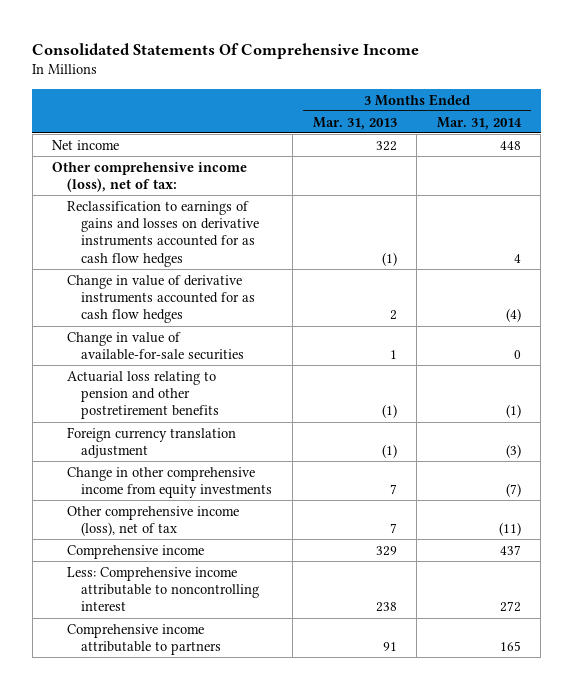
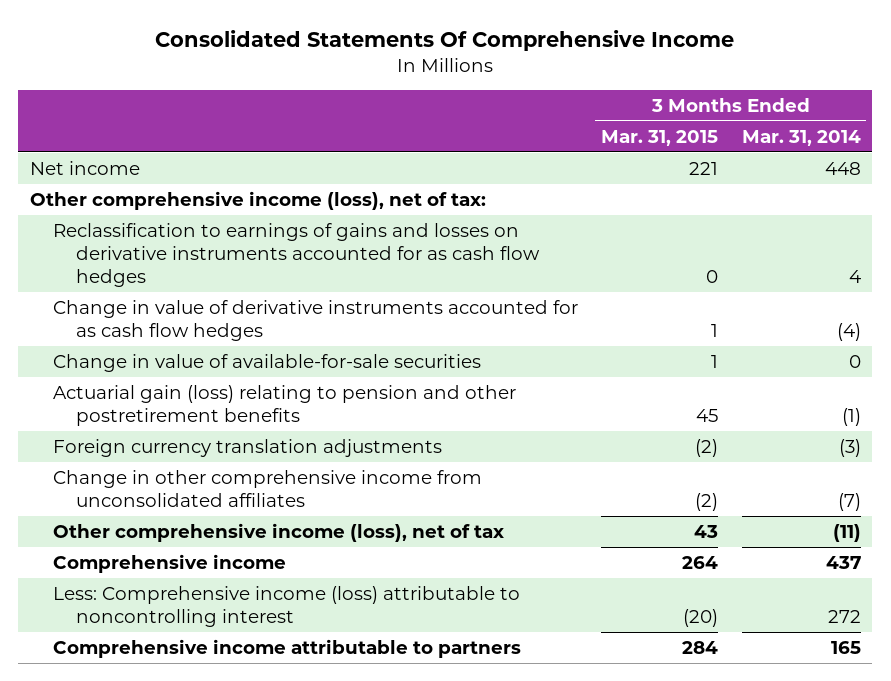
- | 3 Months Ended Mar. 31, 2013 | 3 Months Ended Mar. 31, 2014
+ | 3 Months Ended Mar. 31, 2015 | 3 Months Ended Mar. 31, 2014
- Actuarial loss relating to pension and other postretirement benefits | (1) | (1)
- Foreign currency translation adjustment | (1) | (3)
- Change in other comprehensive income from equity investments | 7 | (7)
+ Actuarial gain (loss) relating to pension and other postretirement benefits | 45 | (1)
+ Foreign currency translation adjustments | (2) | (3)
+ Change in other comprehensive income from unconsolidated affiliates | (2) | (7)
- Less: Comprehensive income attributable to noncontrolling interest | 238 | 272
+ Less: Comprehensive income (loss) attributable to noncontrolling interest | (20) | 272

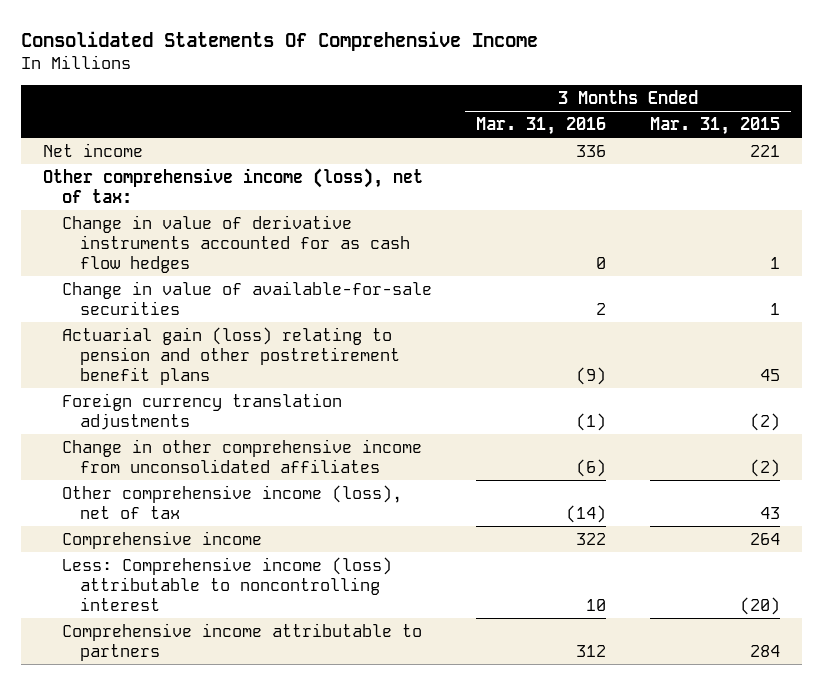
- | 3 Months Ended Mar. 31, 2015 | 3 Months Ended Mar. 31, 2014
+ | 3 Months Ended Mar. 31, 2016 | 3 Months Ended Mar. 31, 2015
- Reclassification to earnings of gains and losses on derivative instruments accounted for as cash flow hedges | 0 | 4
- Actuarial gain (loss) relating to pension and other postretirement benefits | 45 | (1)
+ Actuarial gain (loss) relating to pension and other postretirement benefit plans | (9) | 45

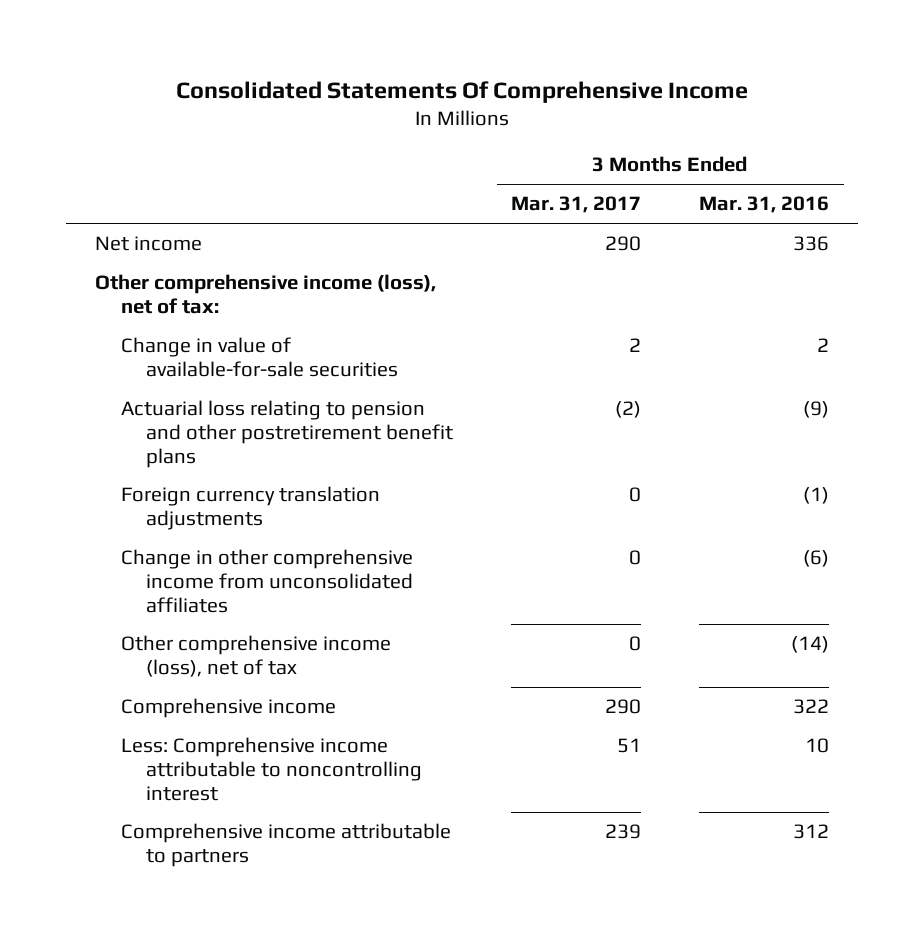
- | 3 Months Ended Mar. 31, 2016 | 3 Months Ended Mar. 31, 2015
+ | 3 Months Ended Mar. 31, 2017 | 3 Months Ended Mar. 31, 2016
- Change in value of derivative instruments accounted for as cash flow hedges | 0 | 1
- Actuarial gain (loss) relating to pension and other postretirement benefit plans | (9) | 45
+ Actuarial loss relating to pension and other postretirement benefit plans | (2) | (9)
- Less: Comprehensive income (loss) attributable to noncontrolling interest | 10 | (20)
+ Less: Comprehensive income attributable to noncontrolling interest | 51 | 10

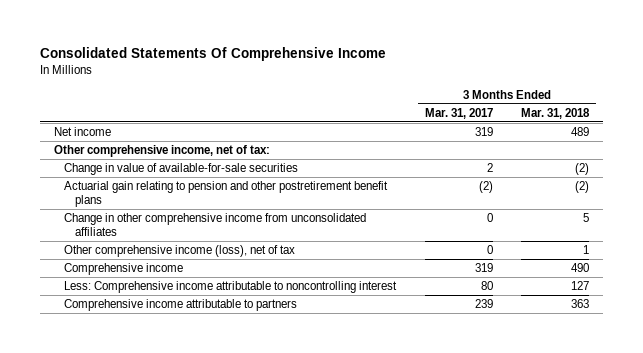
- | 3 Months Ended Mar. 31, 2017 | 3 Months Ended Mar. 31, 2016
+ | 3 Months Ended Mar. 31, 2017 | 3 Months Ended Mar. 31, 2018
- Net income | 290 | 336
- Other comprehensive income (loss), net of tax:
+ Net income | 319 | 489
+ Other comprehensive income, net of tax:
- Actuarial loss relating to pension and other postretirement benefit plans | (2) | (9)
- Foreign currency translation adjustments | 0 | (1)
+ Actuarial gain relating to pension and other postretirement benefit plans | (2) | (2)
- Comprehensive income | 290 | 322
- Less: Comprehensive income attributable to noncontrolling interest | 51 | 10
+ Comprehensive income | 319 | 490
+ Less: Comprehensive income attributable to noncontrolling interest | 80 | 127

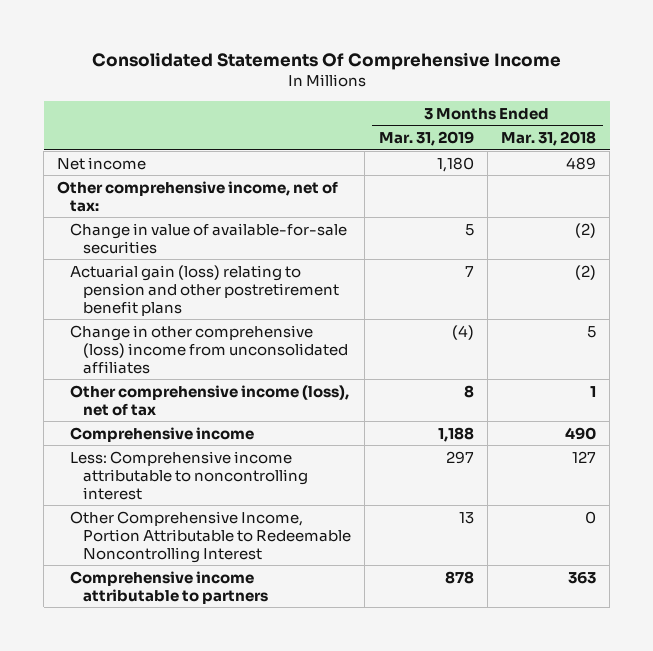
- | 3 Months Ended Mar. 31, 2017 | 3 Months Ended Mar. 31, 2018
+ | 3 Months Ended Mar. 31, 2019 | 3 Months Ended Mar. 31, 2018
- Actuarial gain relating to pension and other postretirement benefit plans | (2) | (2)
- Change in other comprehensive income from unconsolidated affiliates | 0 | 5
+ Actuarial gain (loss) relating to pension and other postretirement benefit plans | 7 | (2)
+ Change in other comprehensive (loss) income from unconsolidated affiliates | (4) | 5
+ Other Comprehensive Income, Portion Attributable to Redeemable Noncontrolling Interest | 13 | 0

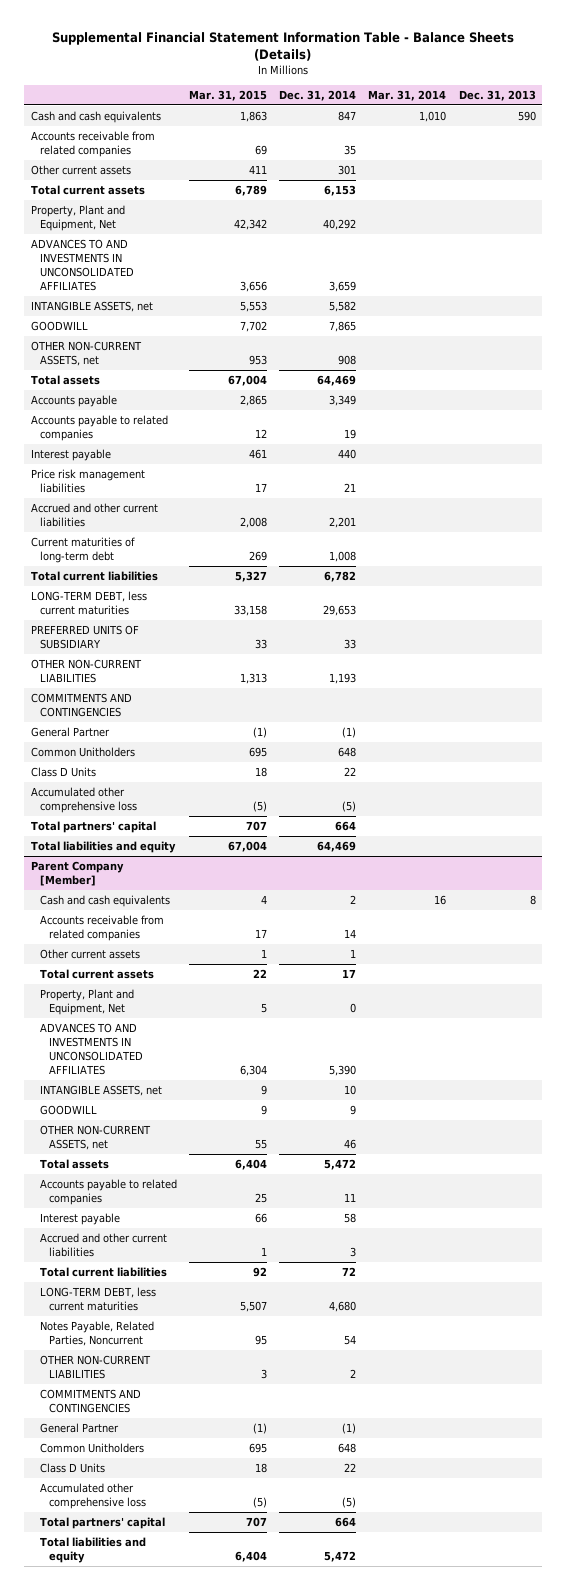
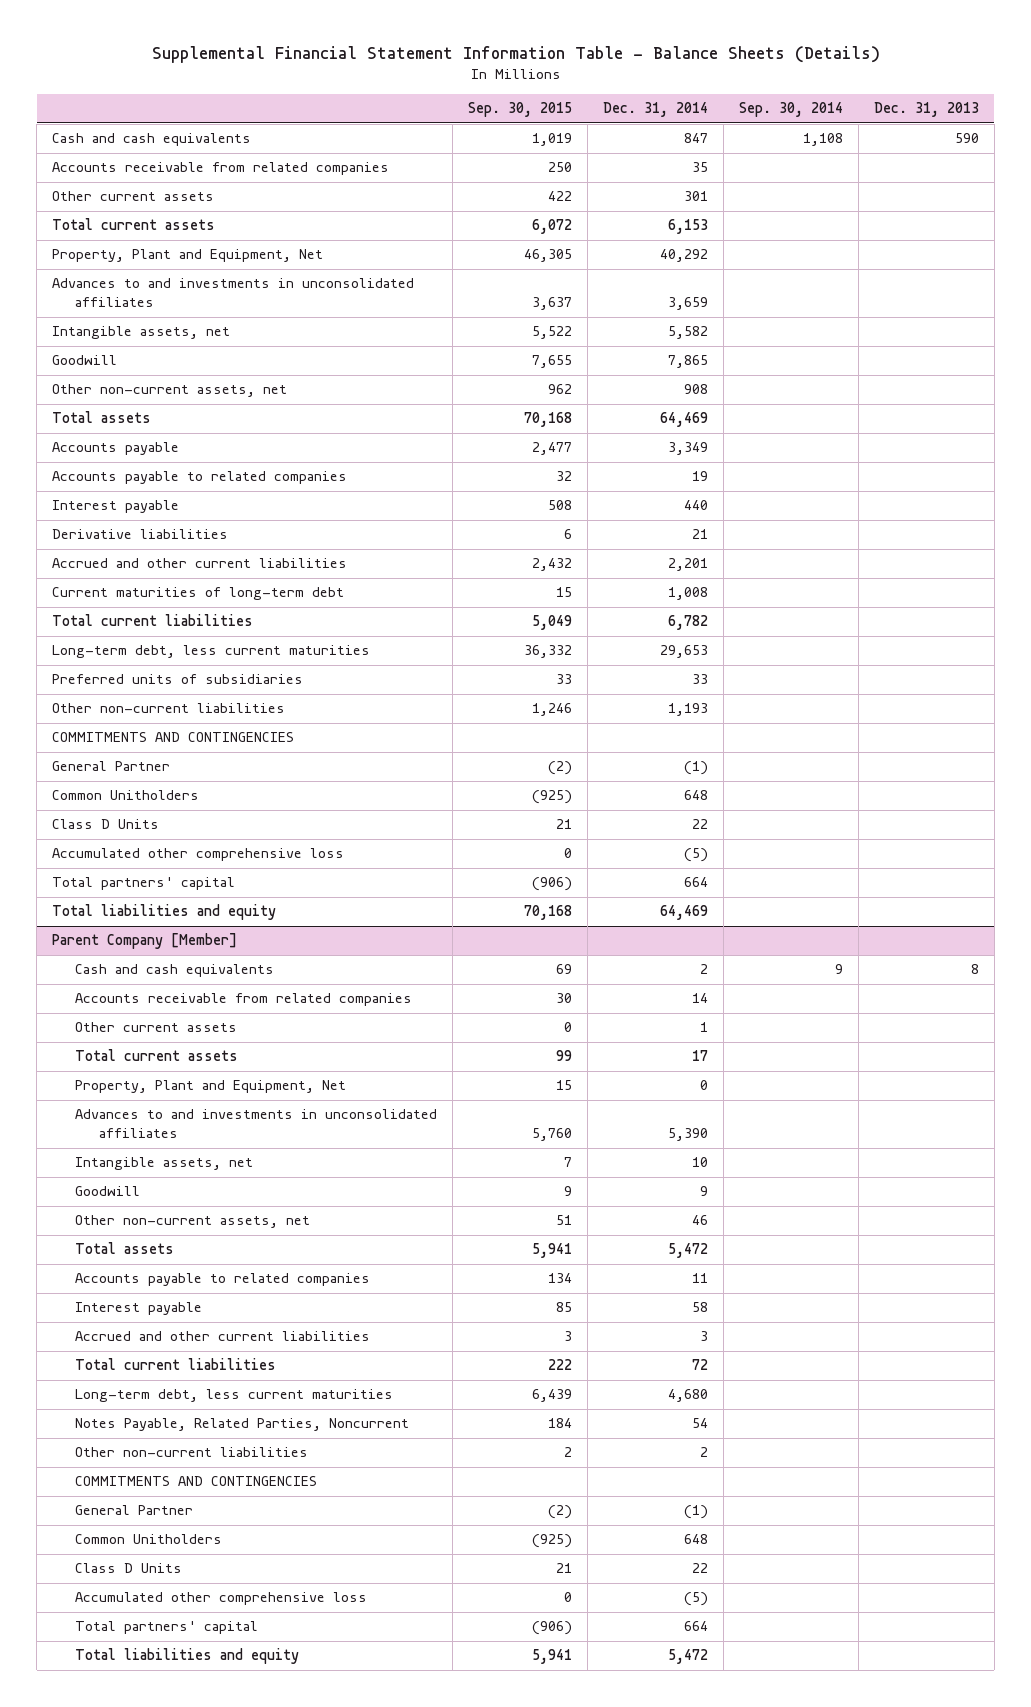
- | Mar. 31, 2015 | Dec. 31, 2014 | Mar. 31, 2014 | Dec. 31, 2013
+ | Sep. 30, 2015 | Dec. 31, 2014 | Sep. 30, 2014 | Dec. 31, 2013
- ADVANCES TO AND INVESTMENTS IN UNCONSOLIDATED AFFILIATES | 3,656 | 3,659 | |
- INTANGIBLE ASSETS, net | 5,553 | 5,582 | |
- GOODWILL | 7,702 | 7,865 | |
- OTHER NON-CURRENT ASSETS, net | 953 | 908 | |
+ Advances to and investments in unconsolidated affiliates | 3,637 | 3,659 | |
+ Intangible assets, net | 5,522 | 5,582 | |
+ Goodwill | 7,655 | 7,865 | |
+ Other non-current assets, net | 962 | 908 | |
- Price risk management liabilities | 17 | 21 | |
+ Derivative liabilities | 6 | 21 | |
- LONG-TERM DEBT, less current maturities | 33,158 | 29,653 | |
- PREFERRED UNITS OF SUBSIDIARY | 33 | 33 | |
- OTHER NON-CURRENT LIABILITIES | 1,313 | 1,193 | |
+ Long-term debt, less current maturities | 36,332 | 29,653 | |
+ Preferred units of subsidiaries | 33 | 33 | |
+ Other non-current liabilities | 1,246 | 1,193 | |
@ Parent Company [Member]
- ADVANCES TO AND INVESTMENTS IN UNCONSOLIDATED AFFILIATES | 6,304 | 5,390 | |
- INTANGIBLE ASSETS, net | 9 | 10 | |
- GOODWILL | 9 | 9 | |
- OTHER NON-CURRENT ASSETS, net | 55 | 46 | |
+ Advances to and investments in unconsolidated affiliates | 5,760 | 5,390 | |
+ Intangible assets, net | 7 | 10 | |
+ Goodwill | 9 | 9 | |
+ Other non-current assets, net | 51 | 46 | |
- LONG-TERM DEBT, less current maturities | 5,507 | 4,680 | |
+ Long-term debt, less current maturities | 6,439 | 4,680 | |
- OTHER NON-CURRENT LIABILITIES | 3 | 2 | |
+ Other non-current liabilities | 2 | 2 | |

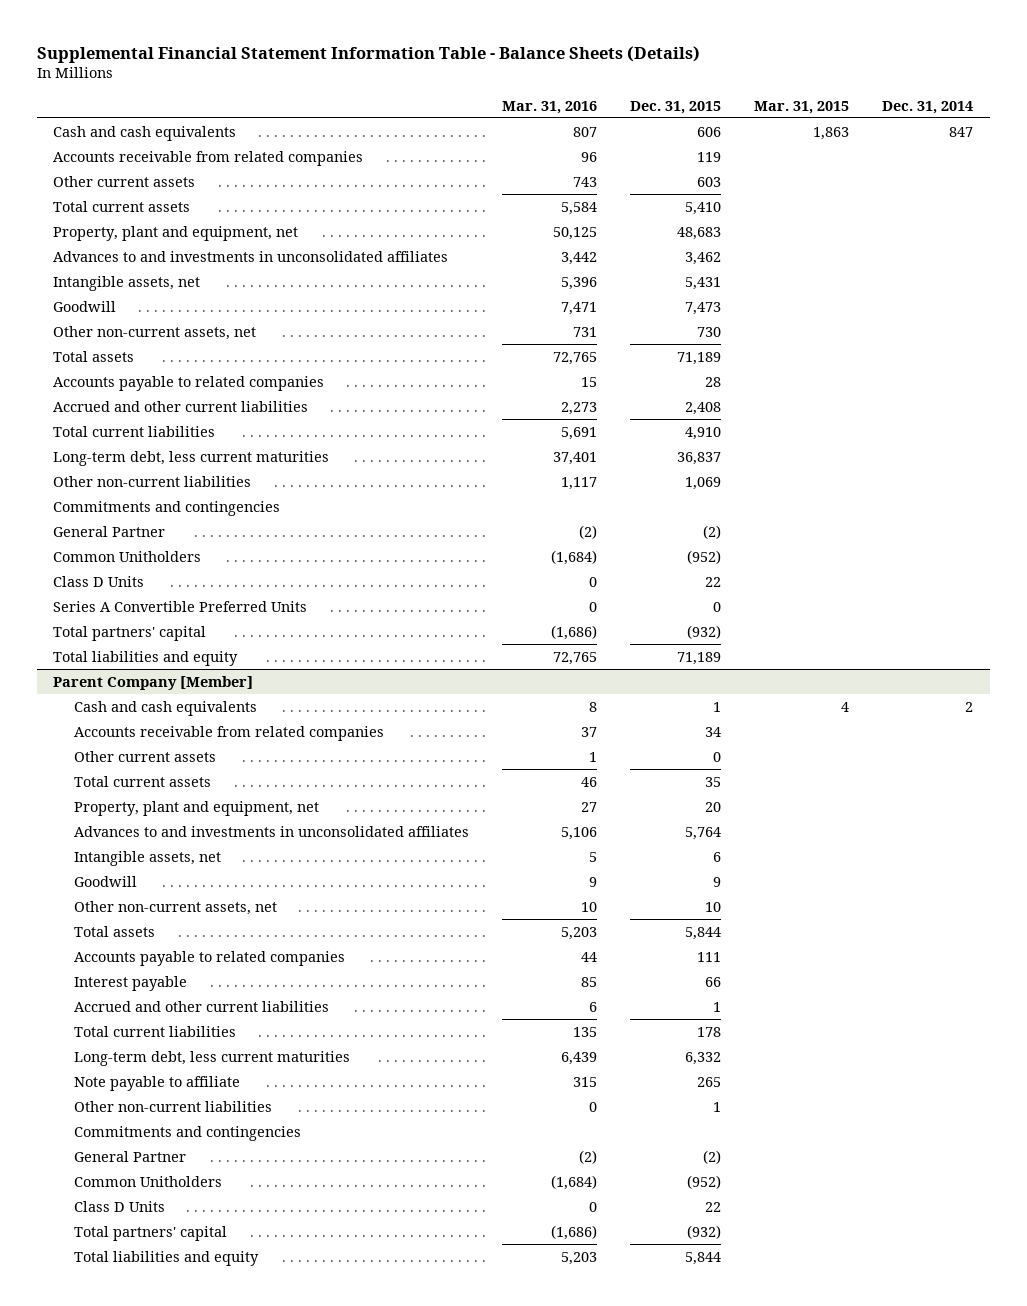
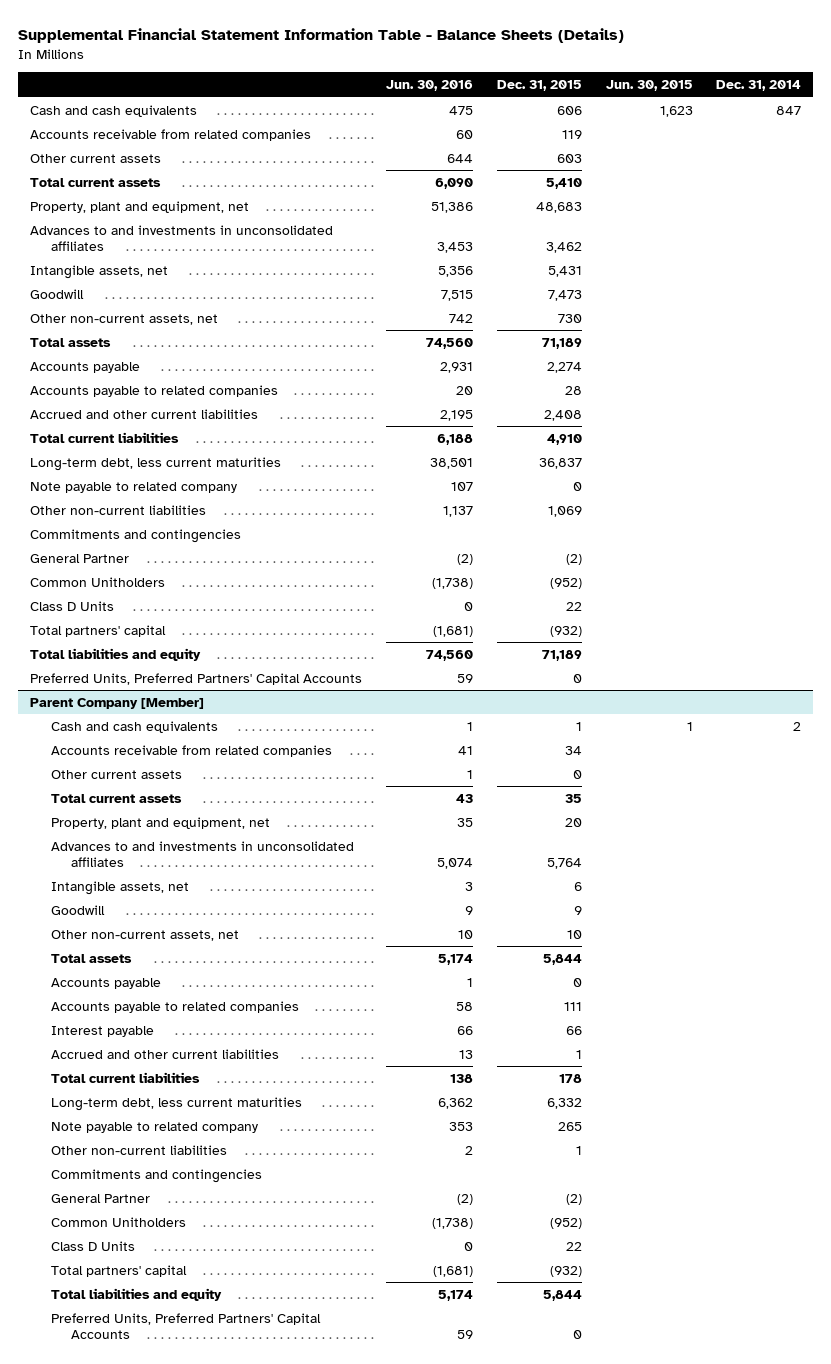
- | Mar. 31, 2016 | Dec. 31, 2015 | Mar. 31, 2015 | Dec. 31, 2014
+ | Jun. 30, 2016 | Dec. 31, 2015 | Jun. 30, 2015 | Dec. 31, 2014
+ Accounts payable | 2,931 | 2,274 | |
+ Note payable to related company | 107 | 0 | |
- Series A Convertible Preferred Units | 0 | 0 | |
+ Preferred Units, Preferred Partners' Capital Accounts | 59 | 0 | |
@ Parent Company [Member]
+ Accounts payable | 1 | 0 | |
- Note payable to affiliate | 315 | 265 | |
+ Note payable to related company | 353 | 265 | |
+ Preferred Units, Preferred Partners' Capital Accounts | 59 | 0 | |

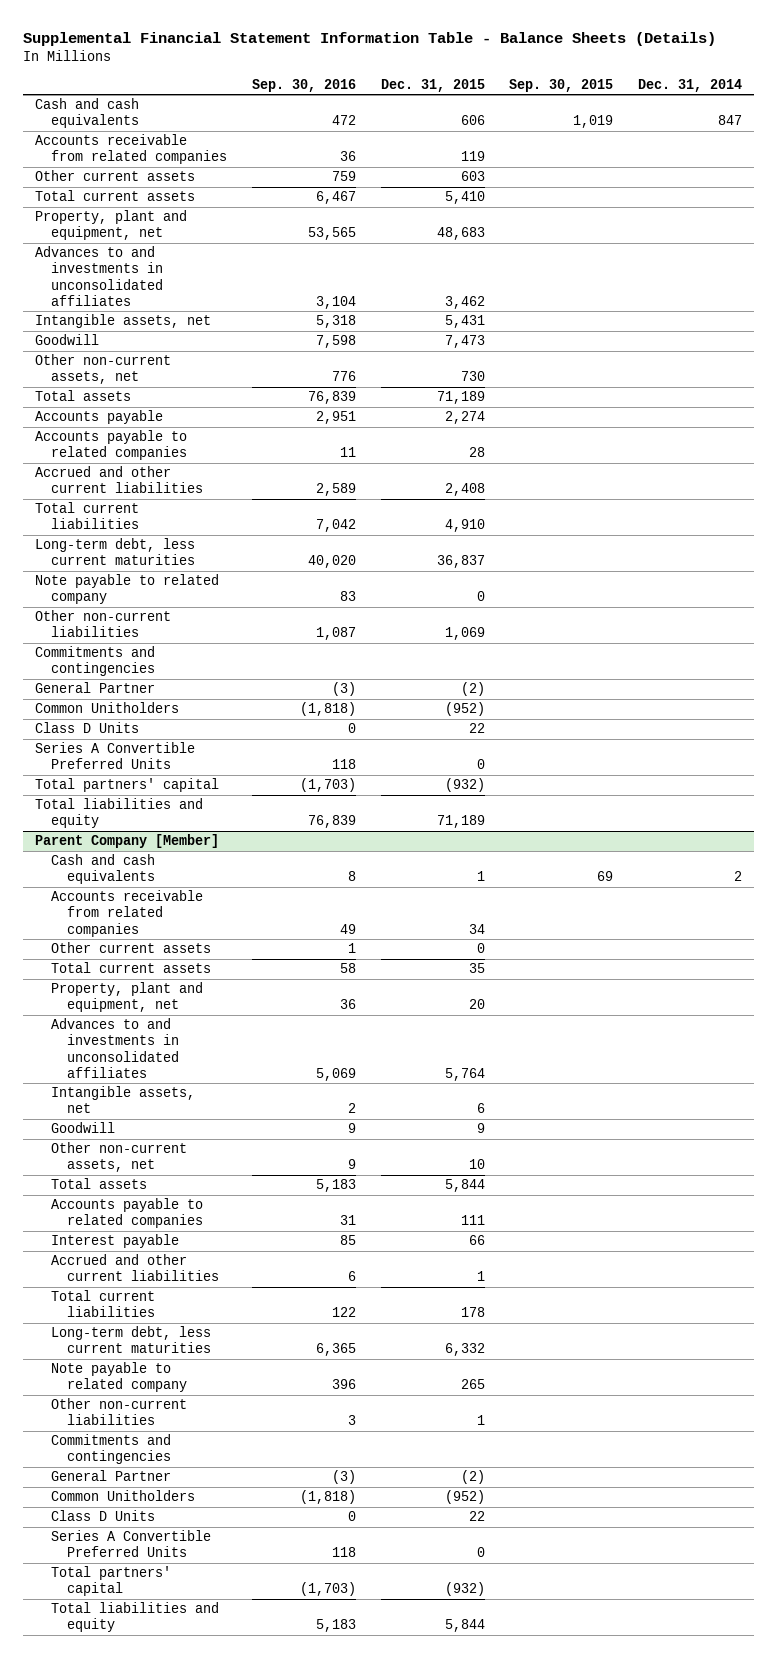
- | Jun. 30, 2016 | Dec. 31, 2015 | Jun. 30, 2015 | Dec. 31, 2014
+ | Sep. 30, 2016 | Dec. 31, 2015 | Sep. 30, 2015 | Dec. 31, 2014
+ Series A Convertible Preferred Units | 118 | 0 | |
- Preferred Units, Preferred Partners' Capital Accounts | 59 | 0 | |
@ Parent Company [Member]
- Accounts payable | 1 | 0 | |
+ Series A Convertible Preferred Units | 118 | 0 | |
- Preferred Units, Preferred Partners' Capital Accounts | 59 | 0 | |

